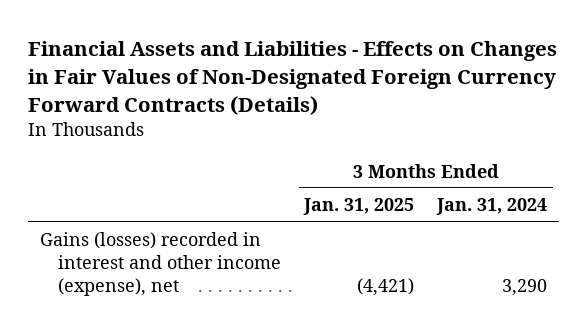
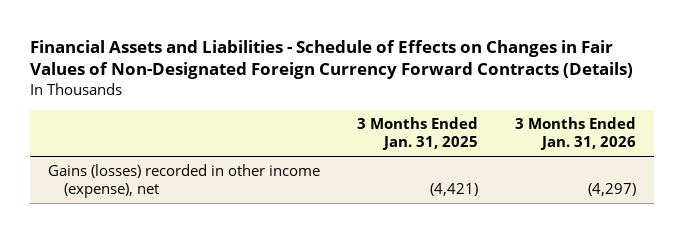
- Financial Assets and Liabilities - Effects on Changes in Fair Values of Non-Designated Foreign Currency Forward Contracts (Details)
+ Financial Assets and Liabilities - Schedule of Effects on Changes in Fair Values of Non-Designated Foreign Currency Forward Contracts (Details)
- | 3 Months Ended Jan. 31, 2025 | 3 Months Ended Jan. 31, 2024
+ | 3 Months Ended Jan. 31, 2025 | 3 Months Ended Jan. 31, 2026
- Gains (losses) recorded in interest and other income (expense), net | (4,421) | 3,290
+ Gains (losses) recorded in other income (expense), net | (4,421) | (4,297)

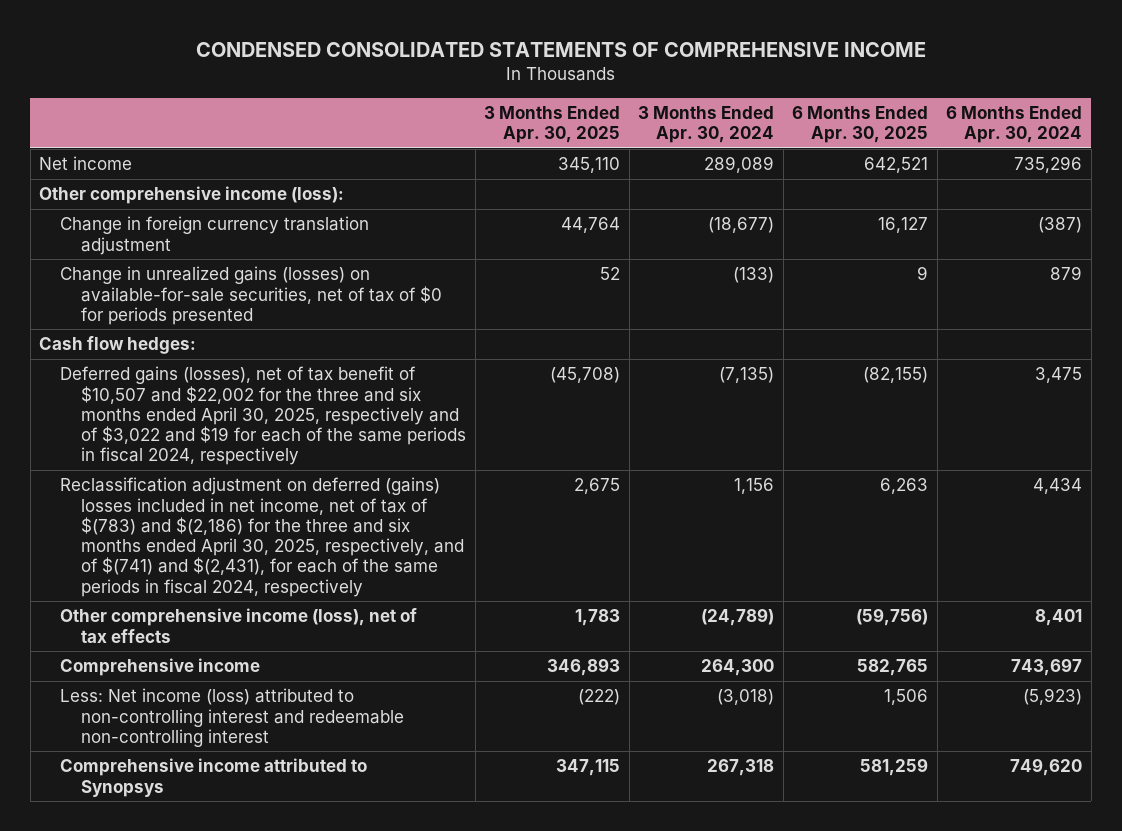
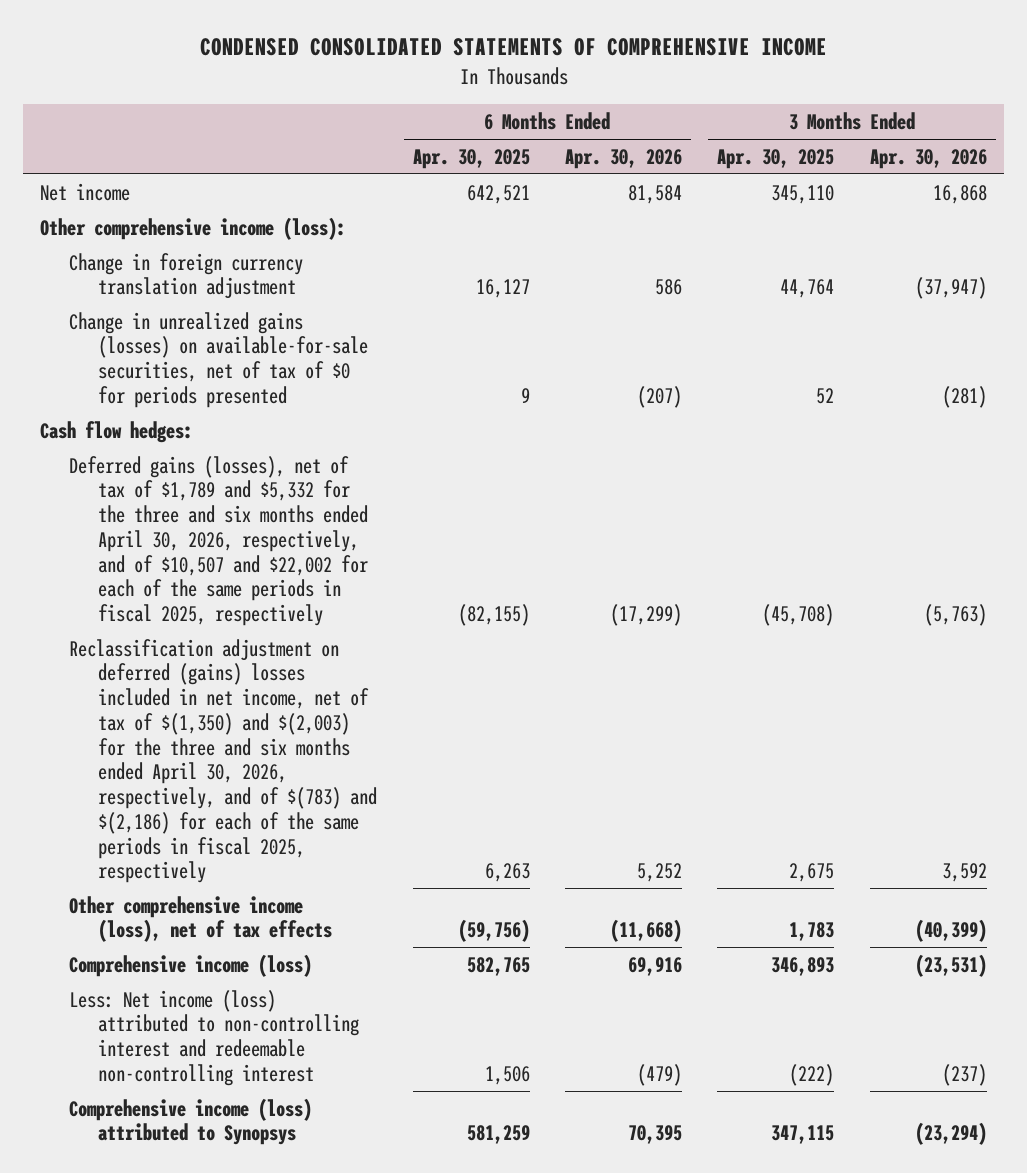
- | 3 Months Ended Apr. 30, 2025 | 3 Months Ended Apr. 30, 2024 | 6 Months Ended Apr. 30, 2025 | 6 Months Ended Apr. 30, 2024
+ | 6 Months Ended Apr. 30, 2025 | 6 Months Ended Apr. 30, 2026 | 3 Months Ended Apr. 30, 2025 | 3 Months Ended Apr. 30, 2026
- Deferred gains (losses), net of tax benefit of $10,507 and $22,002 for the three and six months ended April 30, 2025, respectively and of $3,022 and $19 for each of the same periods in fiscal 2024, respectively | (45,708) | (7,135) | (82,155) | 3,475
- Reclassification adjustment on deferred (gains) losses included in net income, net of tax of $(783) and $(2,186) for the three and six months ended April 30, 2025, respectively, and of $(741) and $(2,431), for each of the same periods in fiscal 2024, respectively | 2,675 | 1,156 | 6,263 | 4,434
+ Deferred gains (losses), net of tax of $1,789 and $5,332 for the three and six months ended April 30, 2026, respectively, and of $10,507 and $22,002 for each of the same periods in fiscal 2025, respectively | (82,155) | (17,299) | (45,708) | (5,763)
+ Reclassification adjustment on deferred (gains) losses included in net income, net of tax of $(1,350) and $(2,003) for the three and six months ended April 30, 2026, respectively, and of $(783) and $(2,186) for each of the same periods in fiscal 2025, respectively | 6,263 | 5,252 | 2,675 | 3,592
- Comprehensive income | 346,893 | 264,300 | 582,765 | 743,697
+ Comprehensive income (loss) | 582,765 | 69,916 | 346,893 | (23,531)
- Comprehensive income attributed to Synopsys | 347,115 | 267,318 | 581,259 | 749,620
+ Comprehensive income (loss) attributed to Synopsys | 581,259 | 70,395 | 347,115 | (23,294)

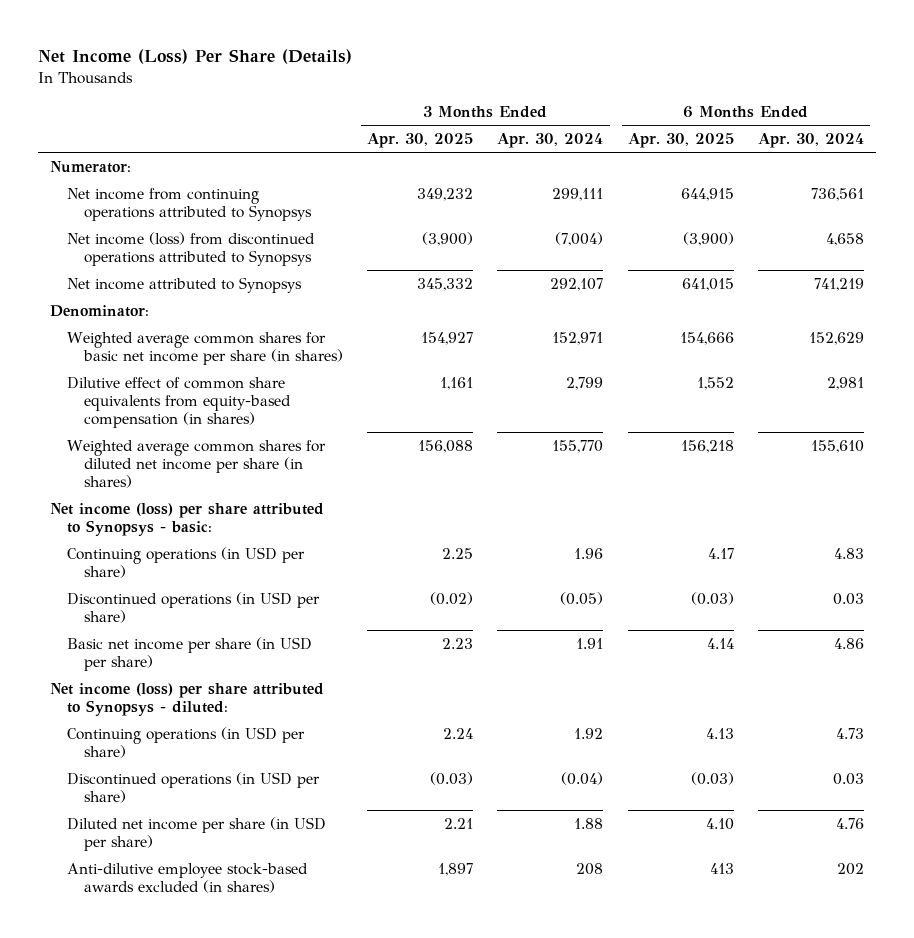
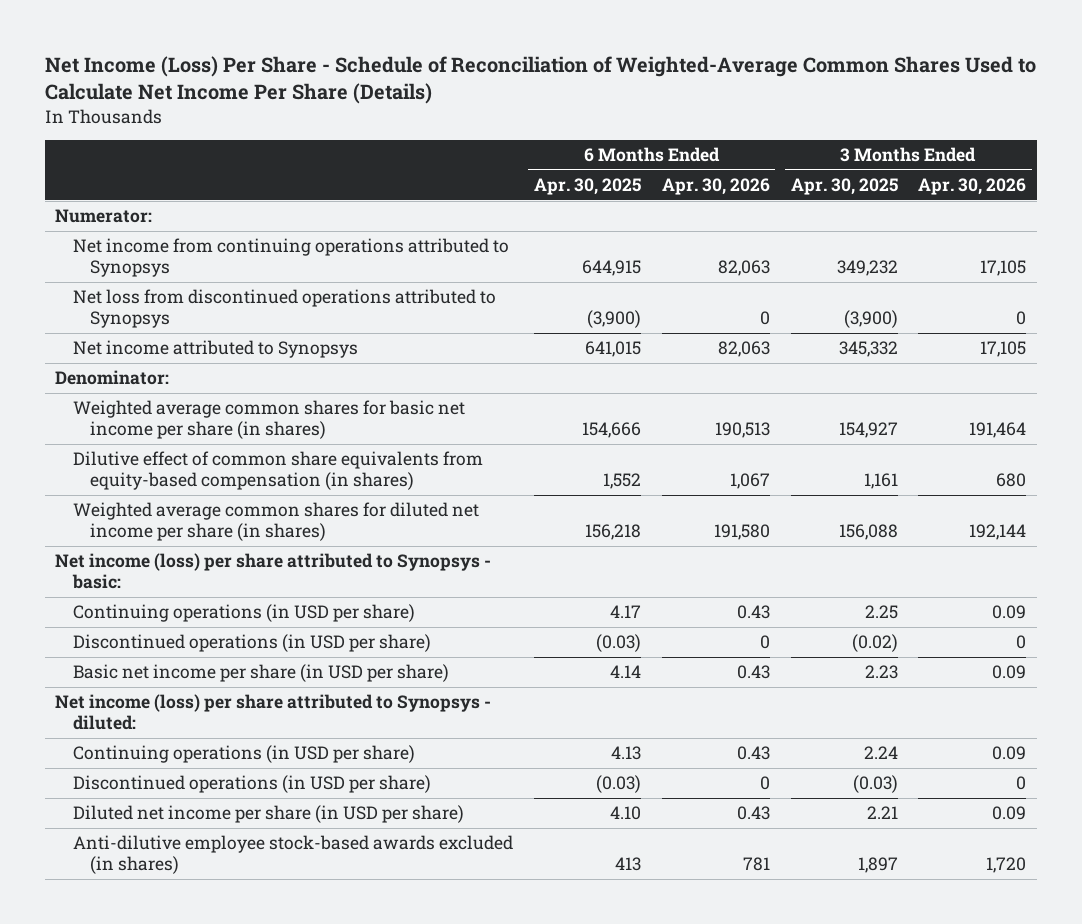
- Net Income (Loss) Per Share (Details)
+ Net Income (Loss) Per Share - Schedule of Reconciliation of Weighted-Average Common Shares Used to Calculate Net Income Per Share (Details)
- | 3 Months Ended Apr. 30, 2025 | 3 Months Ended Apr. 30, 2024 | 6 Months Ended Apr. 30, 2025 | 6 Months Ended Apr. 30, 2024
+ | 6 Months Ended Apr. 30, 2025 | 6 Months Ended Apr. 30, 2026 | 3 Months Ended Apr. 30, 2025 | 3 Months Ended Apr. 30, 2026
- Net income (loss) from discontinued operations attributed to Synopsys | (3,900) | (7,004) | (3,900) | 4,658
+ Net loss from discontinued operations attributed to Synopsys | (3,900) | 0 | (3,900) | 0

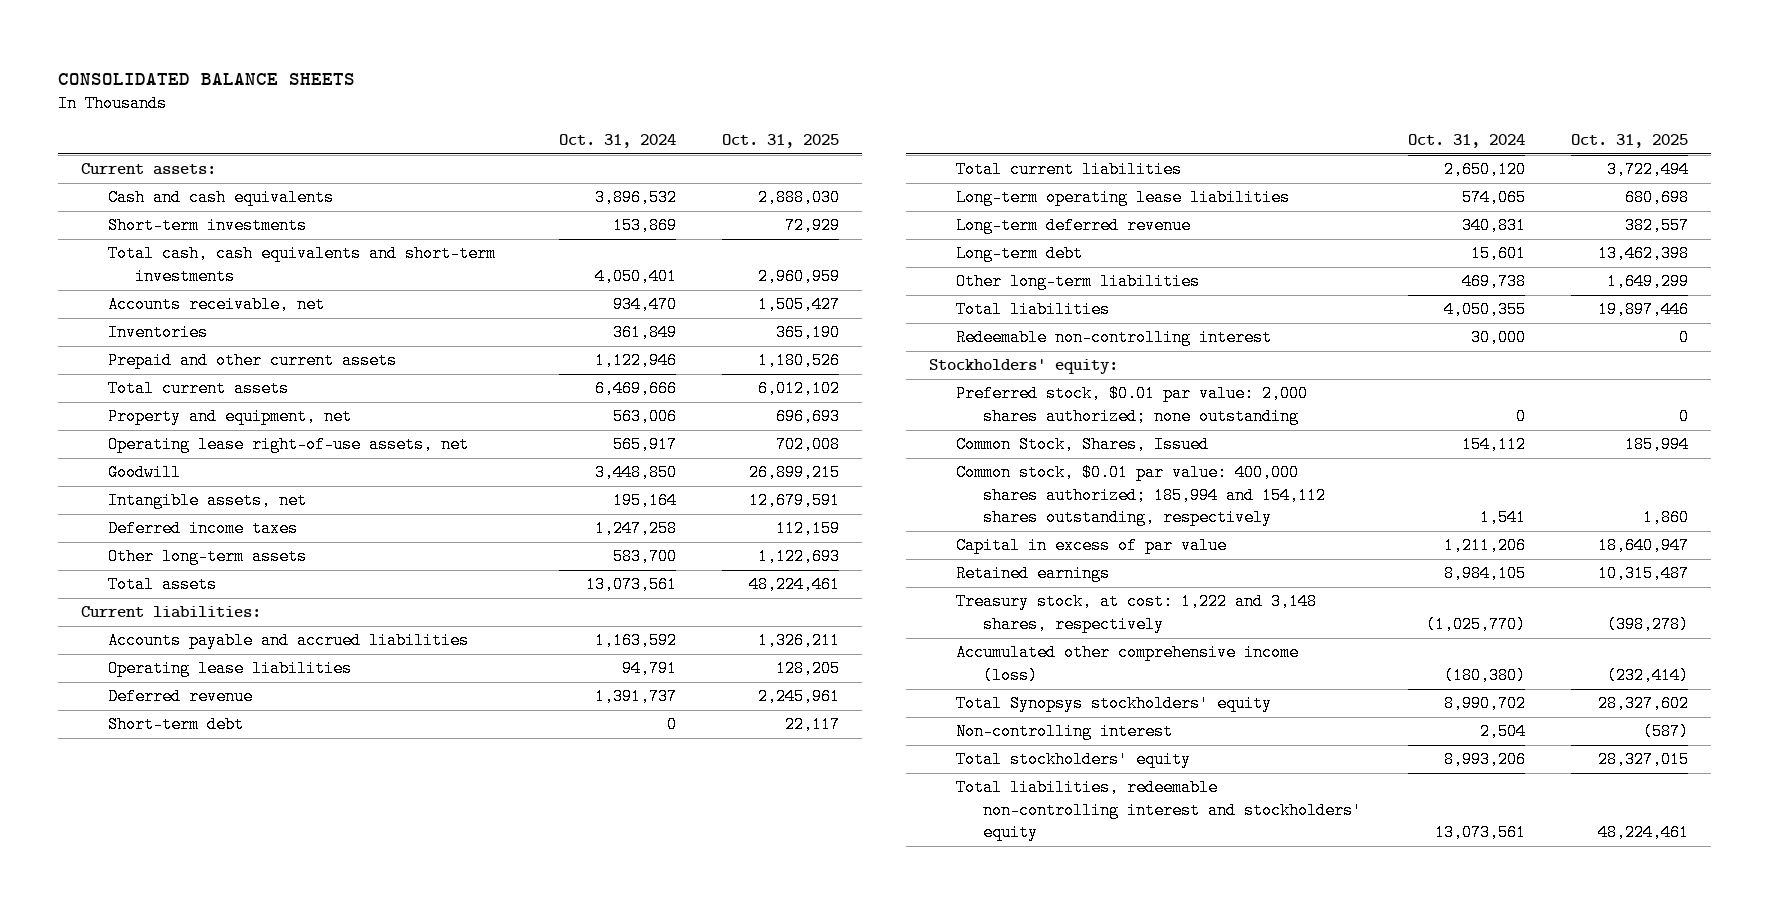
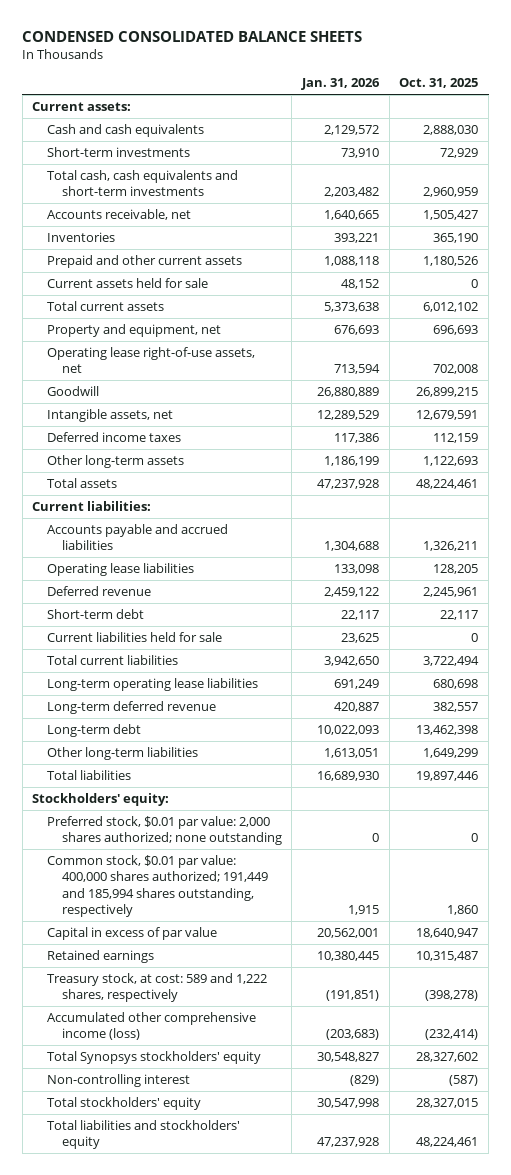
- CONSOLIDATED BALANCE SHEETS
+ CONDENSED CONSOLIDATED BALANCE SHEETS
- | Oct. 31, 2024 | Oct. 31, 2025
+ | Jan. 31, 2026 | Oct. 31, 2025
+ Current assets held for sale | 48,152 | 0
+ Current liabilities held for sale | 23,625 | 0
- Redeemable non-controlling interest | 30,000 | 0
- Common Stock, Shares, Issued | 154,112 | 185,994
- Common stock, $0.01 par value: 400,000 shares authorized; 185,994 and 154,112 shares outstanding, respectively | 1,541 | 1,860
+ Common stock, $0.01 par value: 400,000 shares authorized; 191,449 and 185,994 shares outstanding, respectively | 1,915 | 1,860
- Treasury stock, at cost: 1,222 and 3,148 shares, respectively | (1,025,770) | (398,278)
+ Treasury stock, at cost: 589 and 1,222 shares, respectively | (191,851) | (398,278)
- Total liabilities, redeemable non-controlling interest and stockholders' equity | 13,073,561 | 48,224,461
+ Total liabilities and stockholders' equity | 47,237,928 | 48,224,461

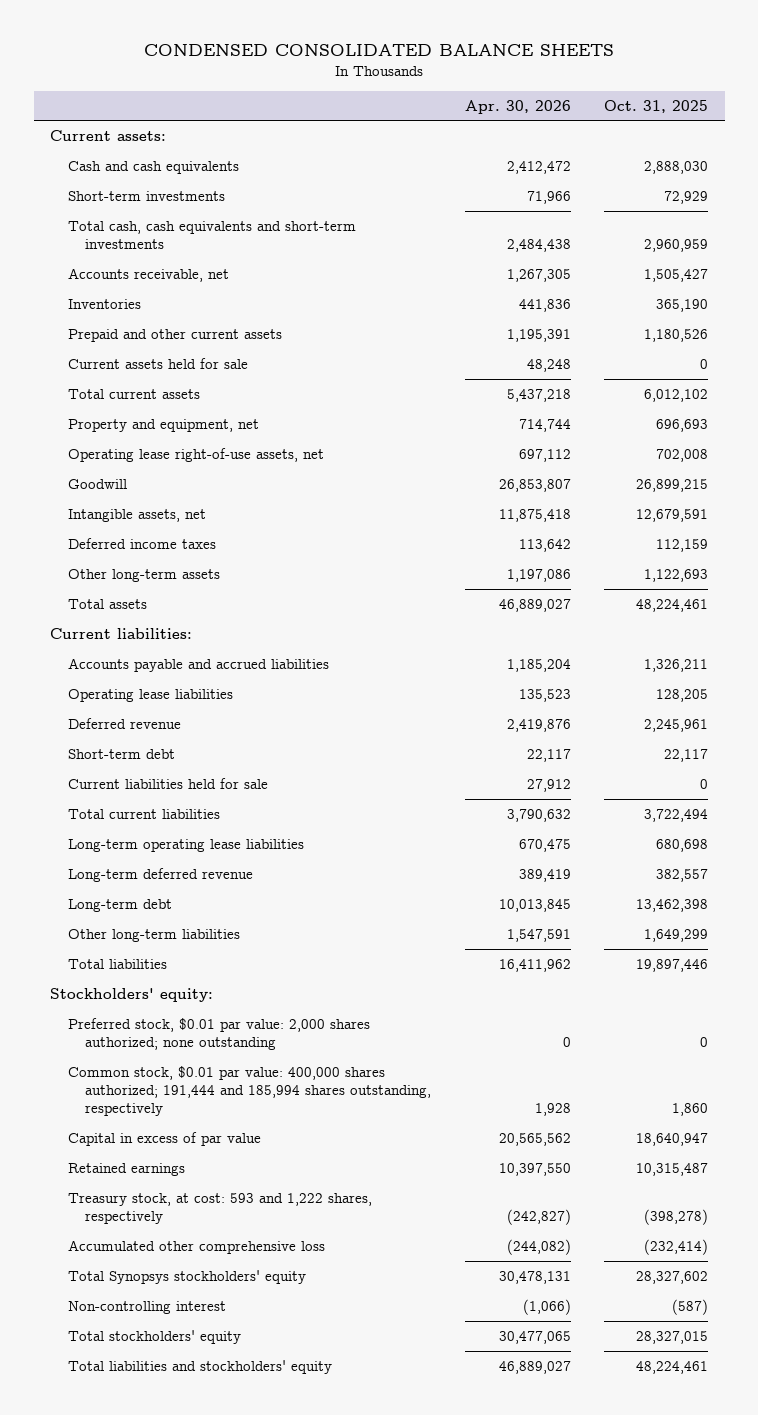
- | Jan. 31, 2026 | Oct. 31, 2025
+ | Apr. 30, 2026 | Oct. 31, 2025
- Common stock, $0.01 par value: 400,000 shares authorized; 191,449 and 185,994 shares outstanding, respectively | 1,915 | 1,860
+ Common stock, $0.01 par value: 400,000 shares authorized; 191,444 and 185,994 shares outstanding, respectively | 1,928 | 1,860
- Treasury stock, at cost: 589 and 1,222 shares, respectively | (191,851) | (398,278)
- Accumulated other comprehensive income (loss) | (203,683) | (232,414)
+ Treasury stock, at cost: 593 and 1,222 shares, respectively | (242,827) | (398,278)
+ Accumulated other comprehensive loss | (244,082) | (232,414)

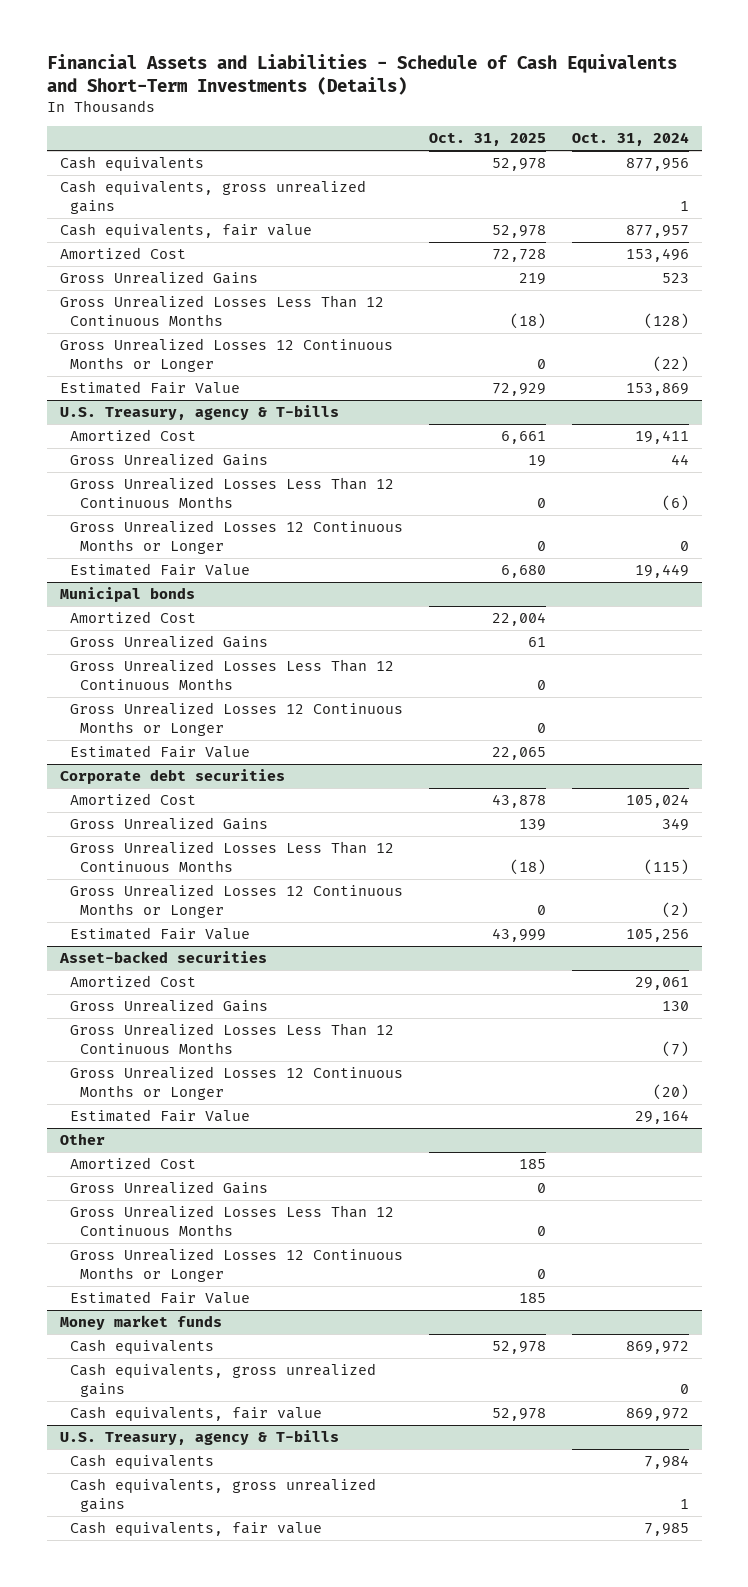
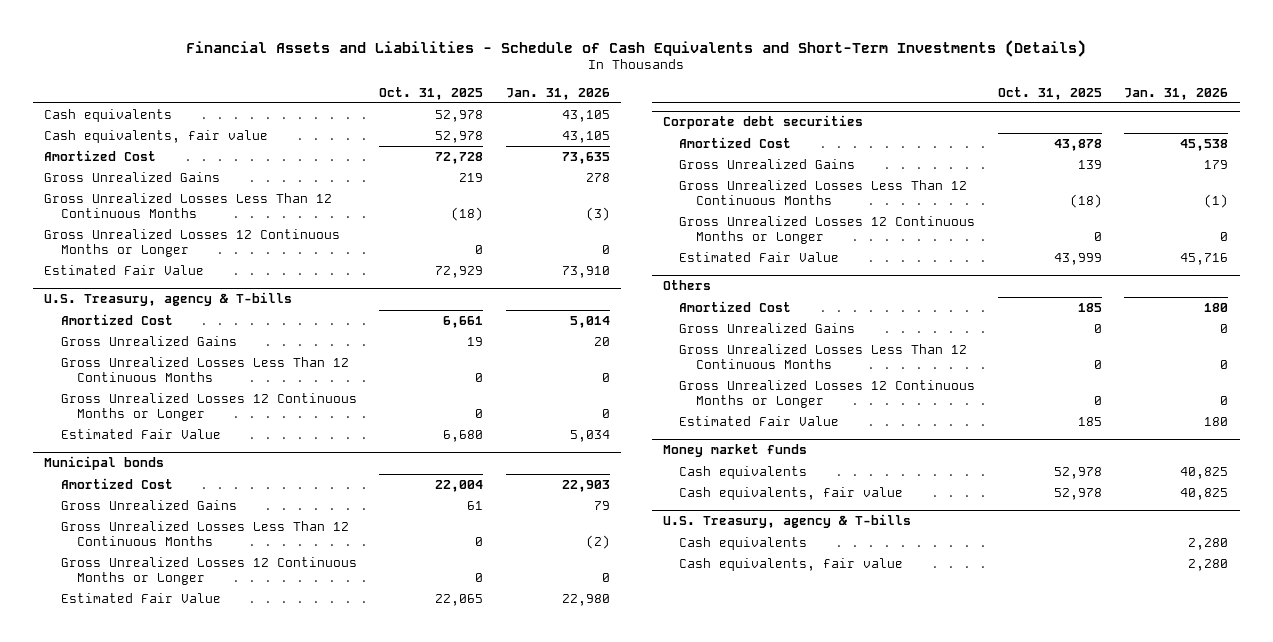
- | Oct. 31, 2025 | Oct. 31, 2024
+ | Oct. 31, 2025 | Jan. 31, 2026
- Cash equivalents, gross unrealized gains | | 1
- Asset-backed securities
- Amortized Cost | | 29,061
- Gross Unrealized Gains | | 130
- Gross Unrealized Losses Less Than 12 Continuous Months | | (7)
- Gross Unrealized Losses 12 Continuous Months or Longer | | (20)
- Estimated Fair Value | | 29,164
- Other
+ Others
@ Money market funds
- Cash equivalents, gross unrealized gains | | 0
@ U.S. Treasury, agency & T-bills
- Cash equivalents, gross unrealized gains | | 1

